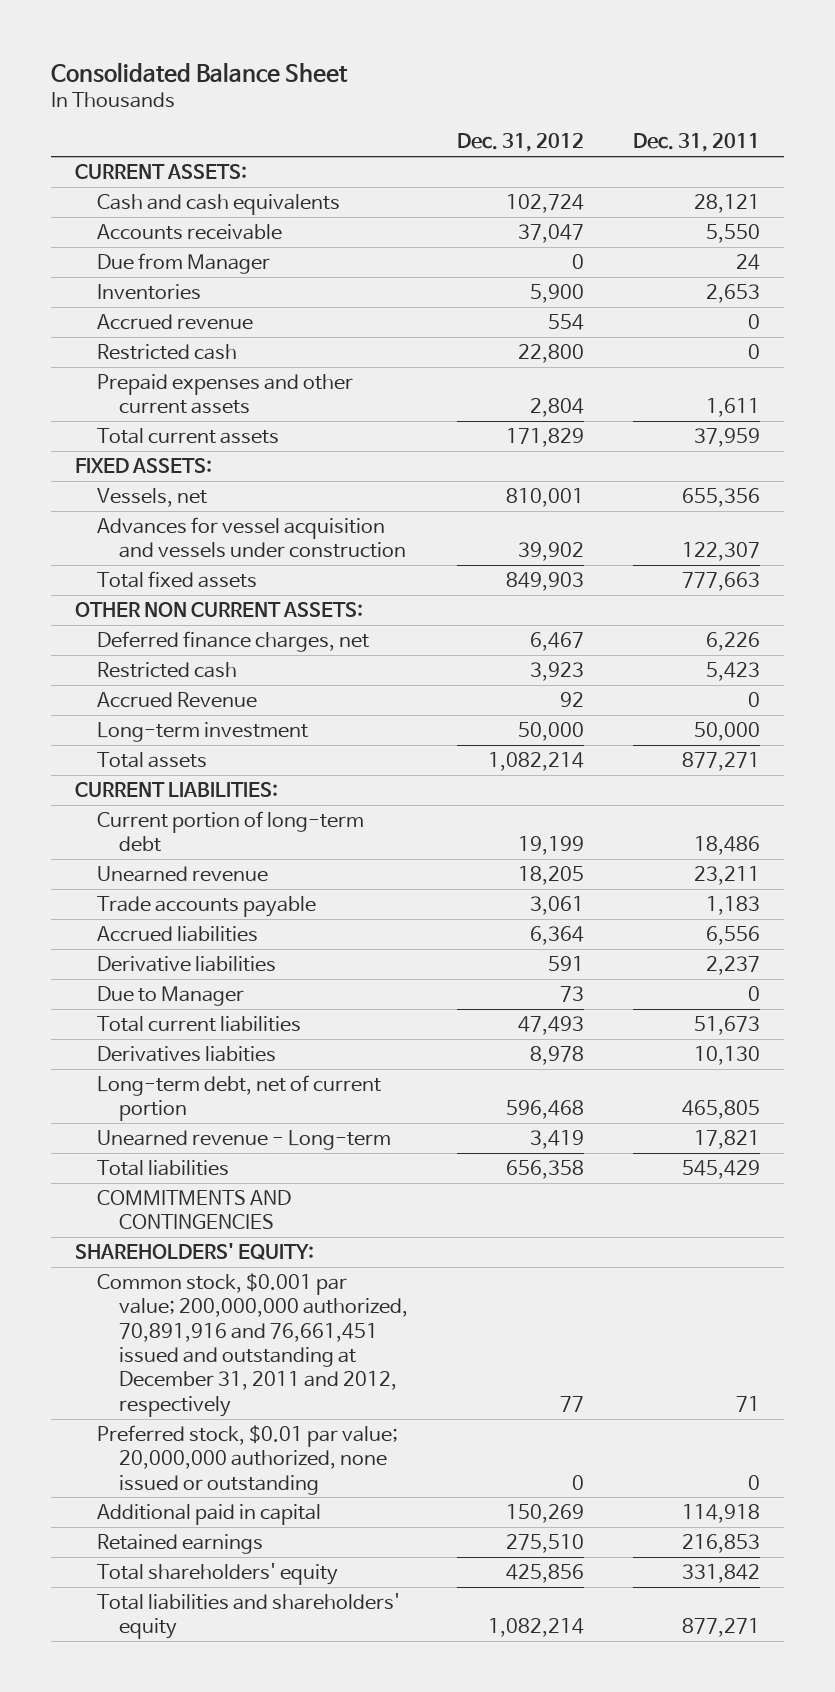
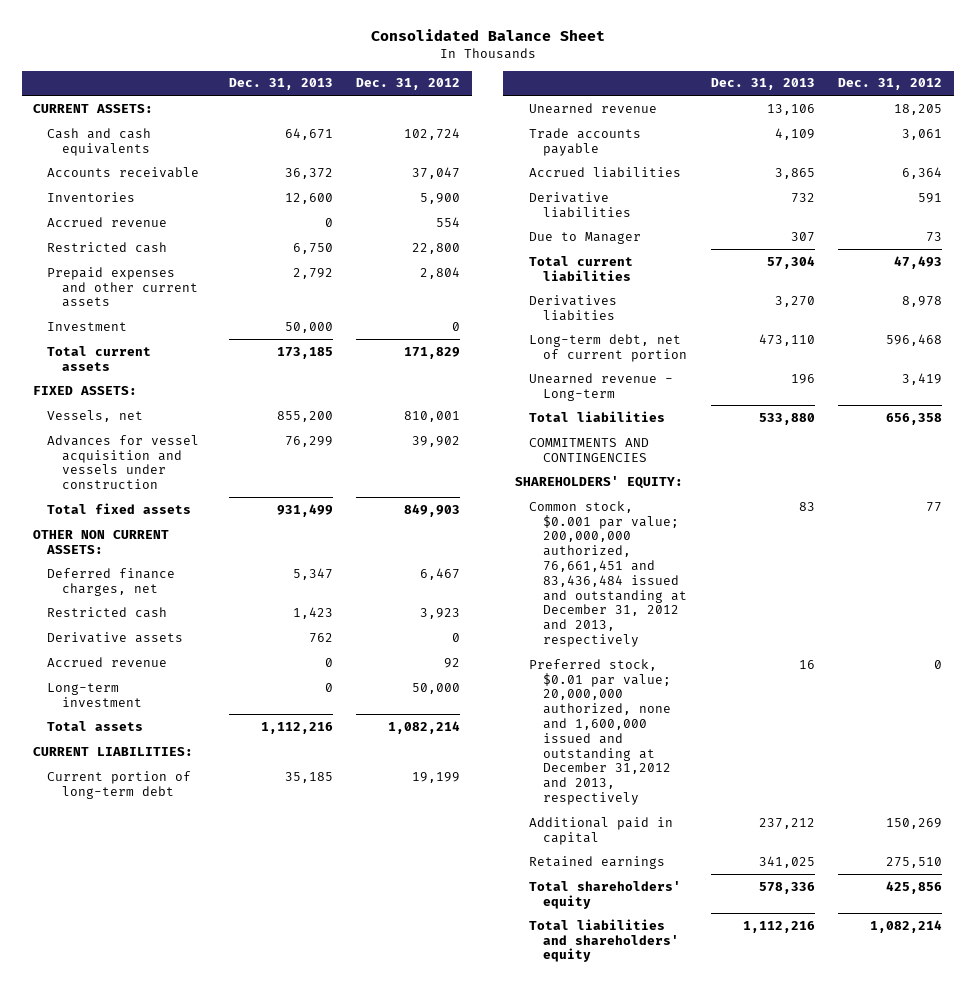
- | Dec. 31, 2012 | Dec. 31, 2011
+ | Dec. 31, 2013 | Dec. 31, 2012
- Due from Manager | 0 | 24
+ Investment | 50,000 | 0
- Accrued Revenue | 92 | 0
+ Derivative assets | 762 | 0
+ Accrued revenue | 0 | 92
- Common stock, $0.001 par value; 200,000,000 authorized, 70,891,916 and 76,661,451 issued and outstanding at December 31, 2011 and 2012, respectively | 77 | 71
- Preferred stock, $0.01 par value; 20,000,000 authorized, none issued or outstanding | 0 | 0
+ Common stock, $0.001 par value; 200,000,000 authorized, 76,661,451 and 83,436,484 issued and outstanding at December 31, 2012 and 2013, respectively | 83 | 77
+ Preferred stock, $0.01 par value; 20,000,000 authorized, none and 1,600,000 issued and outstanding at December 31,2012 and 2013, respectively | 16 | 0

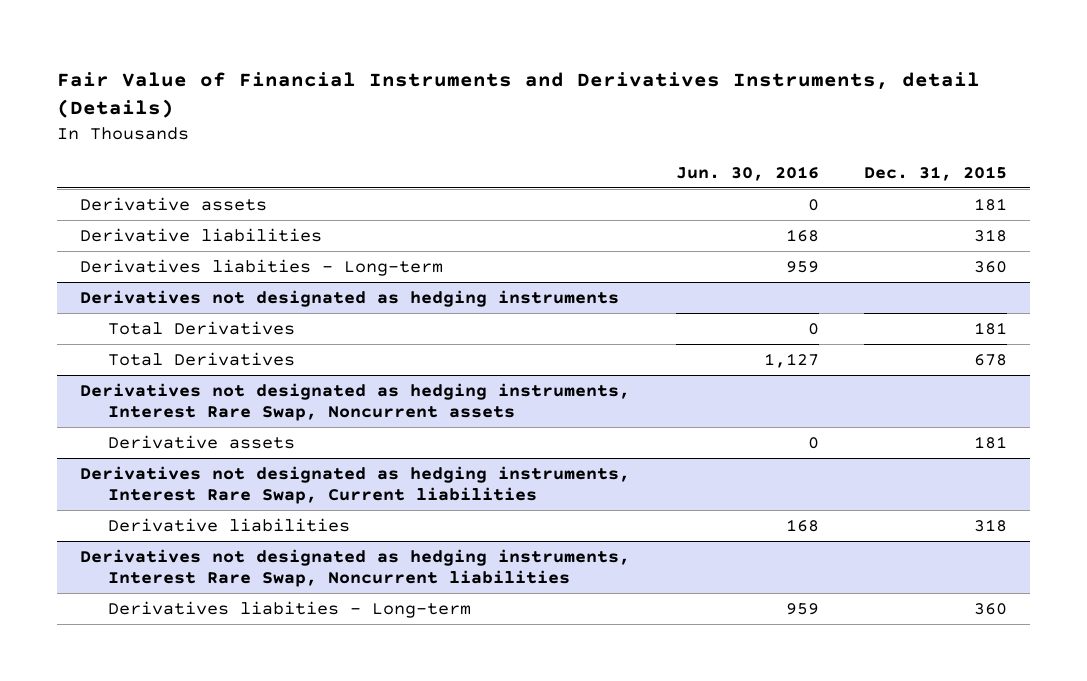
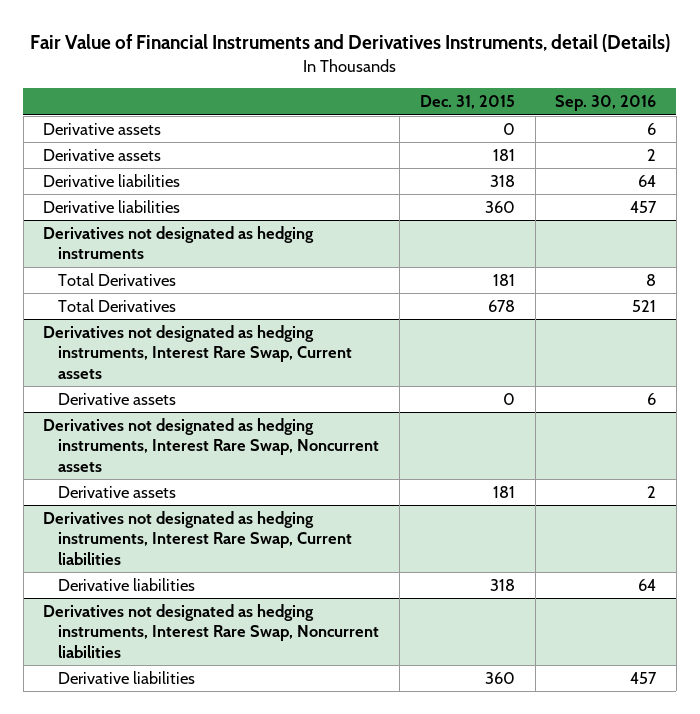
- | Jun. 30, 2016 | Dec. 31, 2015
+ | Dec. 31, 2015 | Sep. 30, 2016
+ Derivative assets | 0 | 6
- Derivatives liabities - Long-term | 959 | 360
+ Derivative liabilities | 360 | 457
+ Derivatives not designated as hedging instruments, Interest Rare Swap, Current assets
+ Derivative assets | 0 | 6
@ Derivatives not designated as hedging instruments, Interest Rare Swap, Noncurrent liabilities
- Derivatives liabities - Long-term | 959 | 360
+ Derivative liabilities | 360 | 457

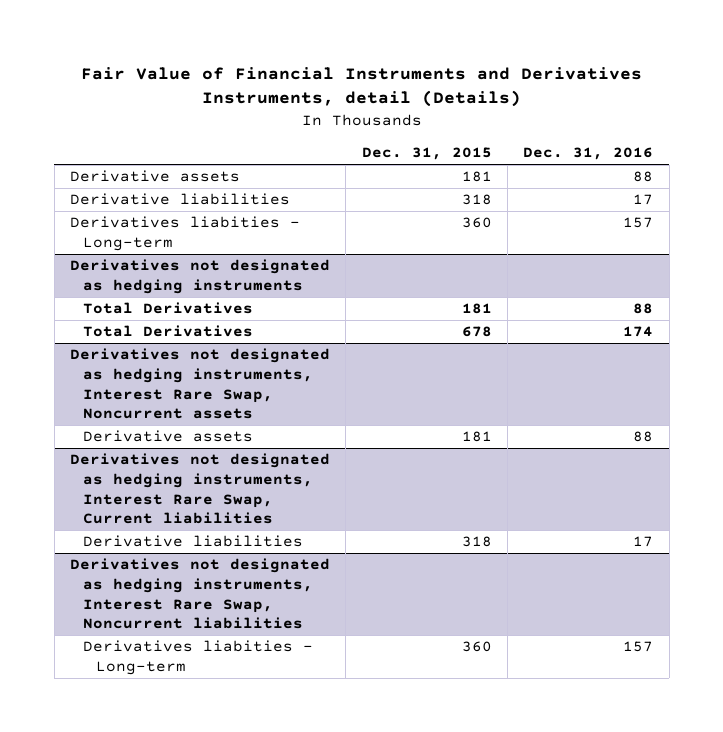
- | Dec. 31, 2015 | Sep. 30, 2016
+ | Dec. 31, 2015 | Dec. 31, 2016
- Derivative assets | 0 | 6
- Derivative liabilities | 360 | 457
+ Derivatives liabities - Long-term | 360 | 157
- Derivatives not designated as hedging instruments, Interest Rare Swap, Current assets
- Derivative assets | 0 | 6
@ Derivatives not designated as hedging instruments, Interest Rare Swap, Noncurrent liabilities
- Derivative liabilities | 360 | 457
+ Derivatives liabities - Long-term | 360 | 157

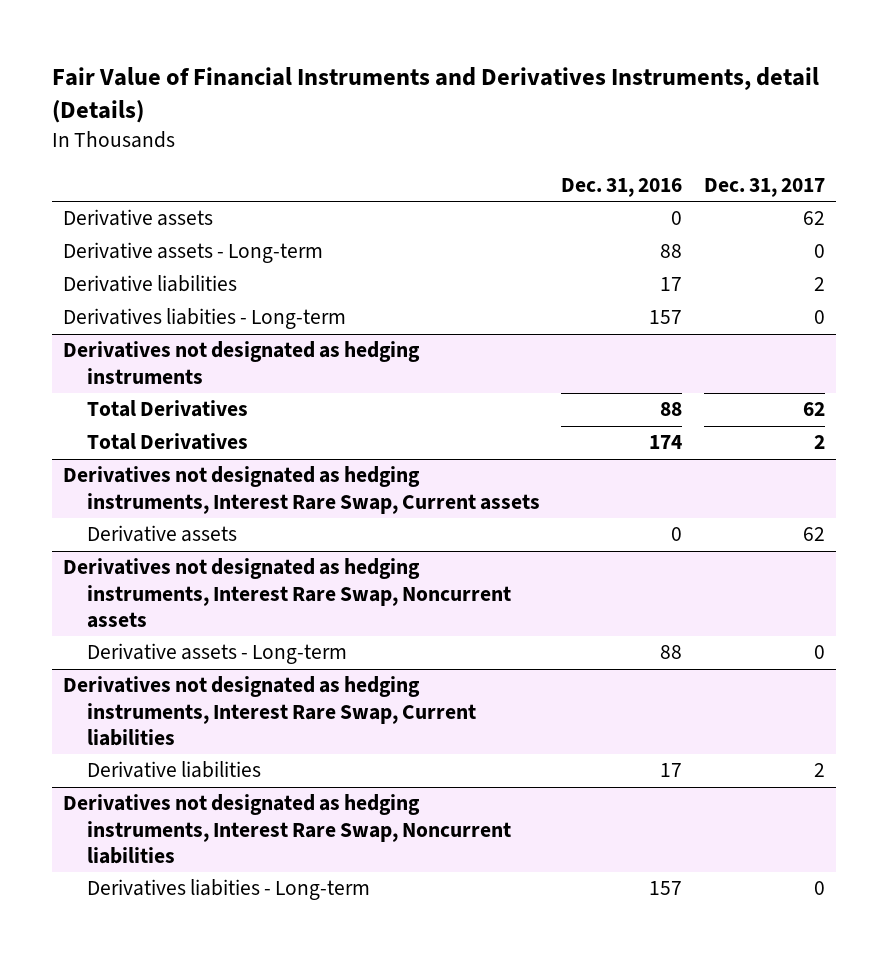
- | Dec. 31, 2015 | Dec. 31, 2016
+ | Dec. 31, 2016 | Dec. 31, 2017
- Derivative assets | 181 | 88
+ Derivative assets | 0 | 62
+ Derivative assets - Long-term | 88 | 0
+ Derivatives not designated as hedging instruments, Interest Rare Swap, Current assets
+ Derivative assets | 0 | 62
@ Derivatives not designated as hedging instruments, Interest Rare Swap, Noncurrent assets
- Derivative assets | 181 | 88
+ Derivative assets - Long-term | 88 | 0

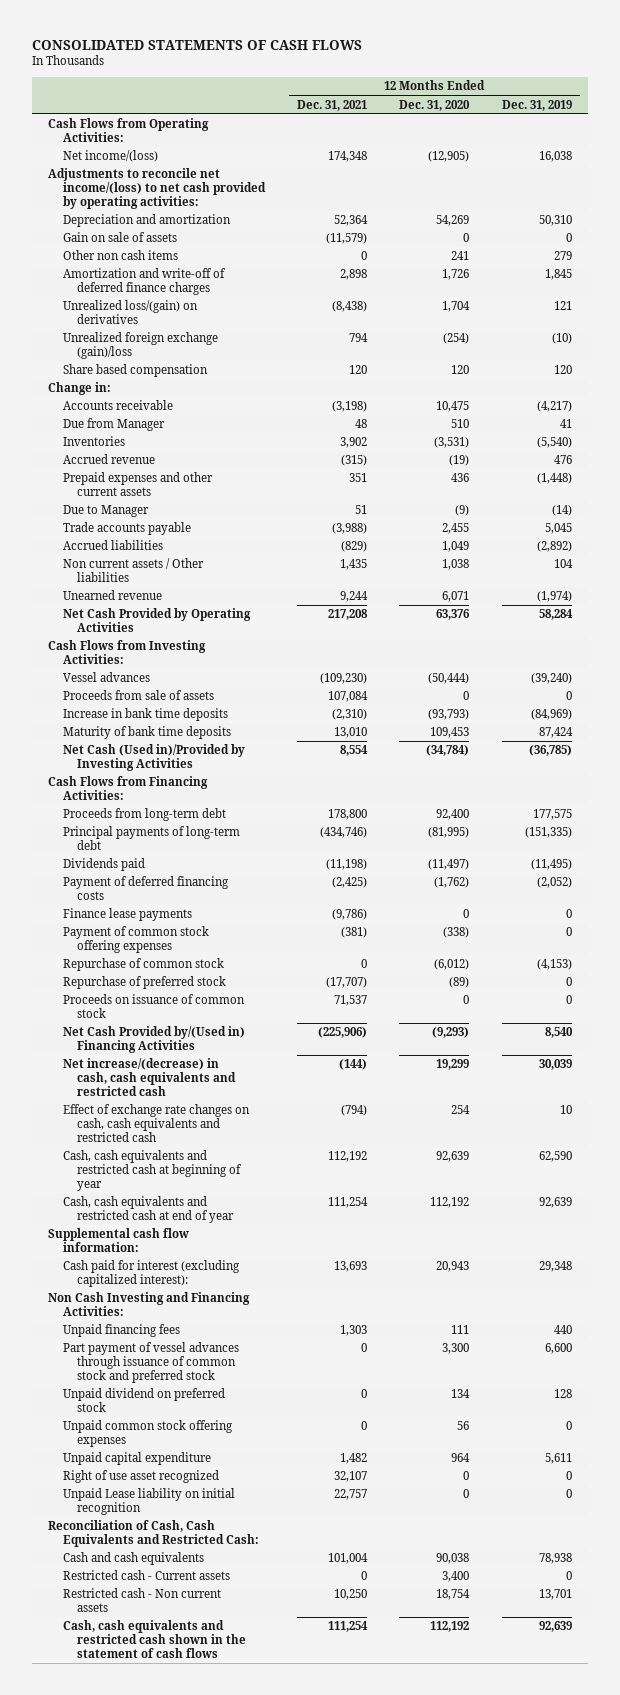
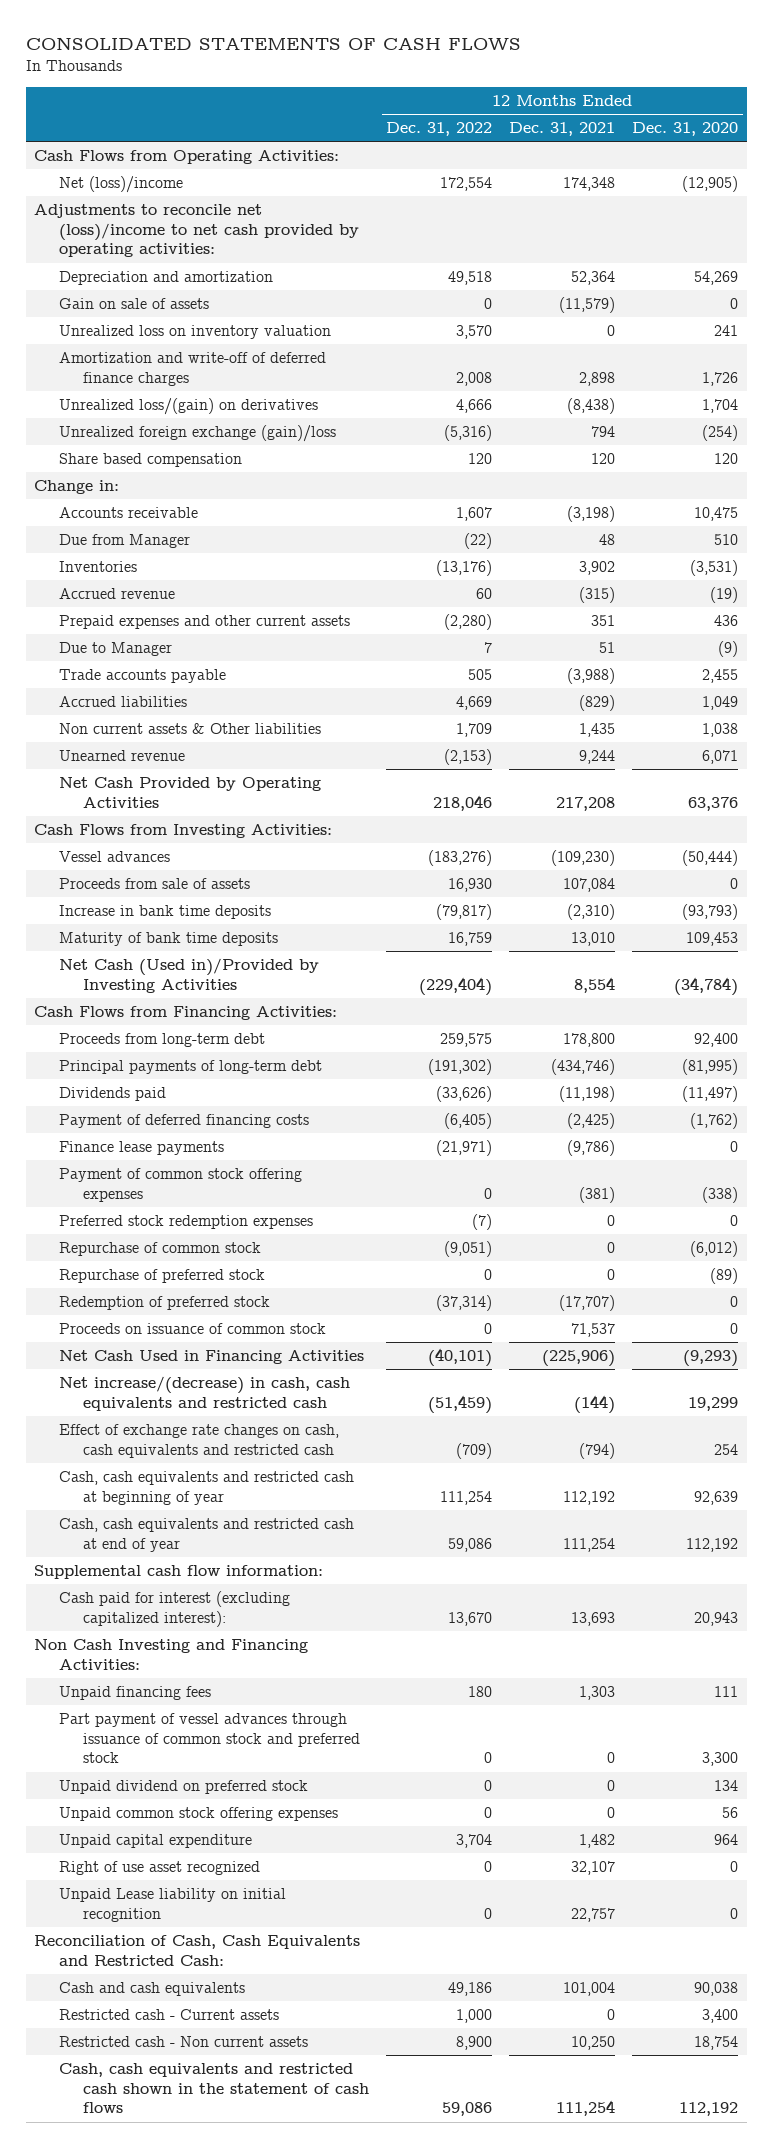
- | 12 Months Ended Dec. 31, 2021 | 12 Months Ended Dec. 31, 2020 | 12 Months Ended Dec. 31, 2019
+ | 12 Months Ended Dec. 31, 2022 | 12 Months Ended Dec. 31, 2021 | 12 Months Ended Dec. 31, 2020
- Net income/(loss) | 174,348 | (12,905) | 16,038
- Adjustments to reconcile net income/(loss) to net cash provided by operating activities:
+ Net (loss)/income | 172,554 | 174,348 | (12,905)
+ Adjustments to reconcile net (loss)/income to net cash provided by operating activities:
- Other non cash items | 0 | 241 | 279
+ Unrealized loss on inventory valuation | 3,570 | 0 | 241
- Non current assets / Other liabilities | 1,435 | 1,038 | 104
+ Non current assets & Other liabilities | 1,709 | 1,435 | 1,038
+ Preferred stock redemption expenses | (7) | 0 | 0
- Repurchase of preferred stock | (17,707) | (89) | 0
+ Repurchase of preferred stock | 0 | 0 | (89)
+ Redemption of preferred stock | (37,314) | (17,707) | 0
- Net Cash Provided by/(Used in) Financing Activities | (225,906) | (9,293) | 8,540
+ Net Cash Used in Financing Activities | (40,101) | (225,906) | (9,293)

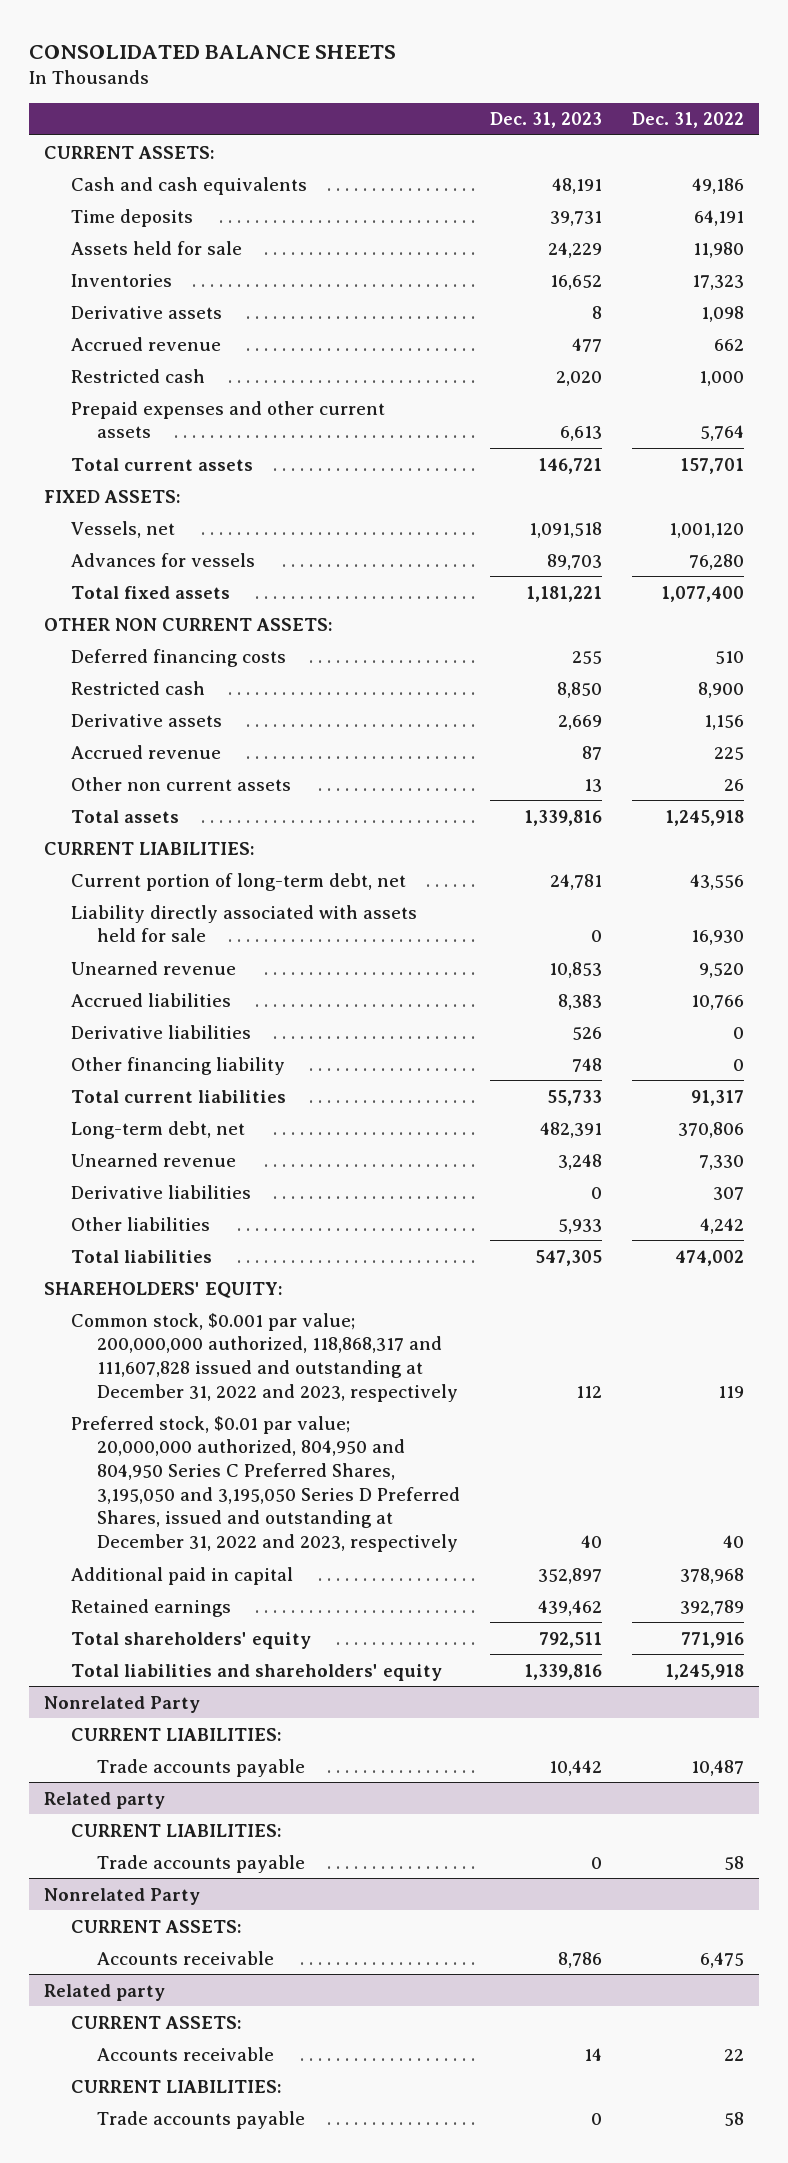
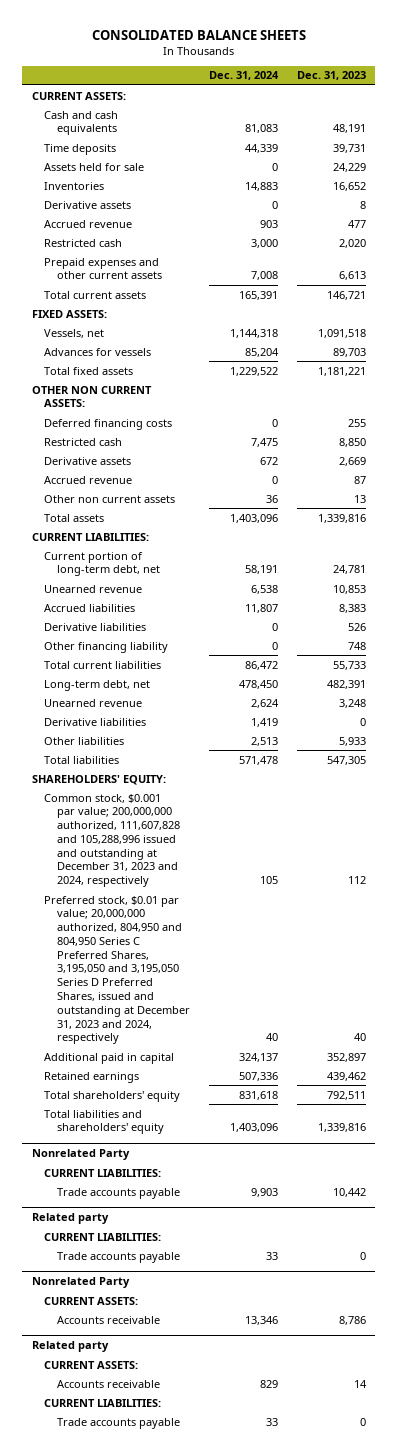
- | Dec. 31, 2023 | Dec. 31, 2022
+ | Dec. 31, 2024 | Dec. 31, 2023
- Liability directly associated with assets held for sale | 0 | 16,930
- Common stock, $0.001 par value; 200,000,000 authorized, 118,868,317 and 111,607,828 issued and outstanding at December 31, 2022 and 2023, respectively | 112 | 119
- Preferred stock, $0.01 par value; 20,000,000 authorized, 804,950 and 804,950 Series C Preferred Shares, 3,195,050 and 3,195,050 Series D Preferred Shares, issued and outstanding at December 31, 2022 and 2023, respectively | 40 | 40
+ Common stock, $0.001 par value; 200,000,000 authorized, 111,607,828 and 105,288,996 issued and outstanding at December 31, 2023 and 2024, respectively | 105 | 112
+ Preferred stock, $0.01 par value; 20,000,000 authorized, 804,950 and 804,950 Series C Preferred Shares, 3,195,050 and 3,195,050 Series D Preferred Shares, issued and outstanding at December 31, 2023 and 2024, respectively | 40 | 40

